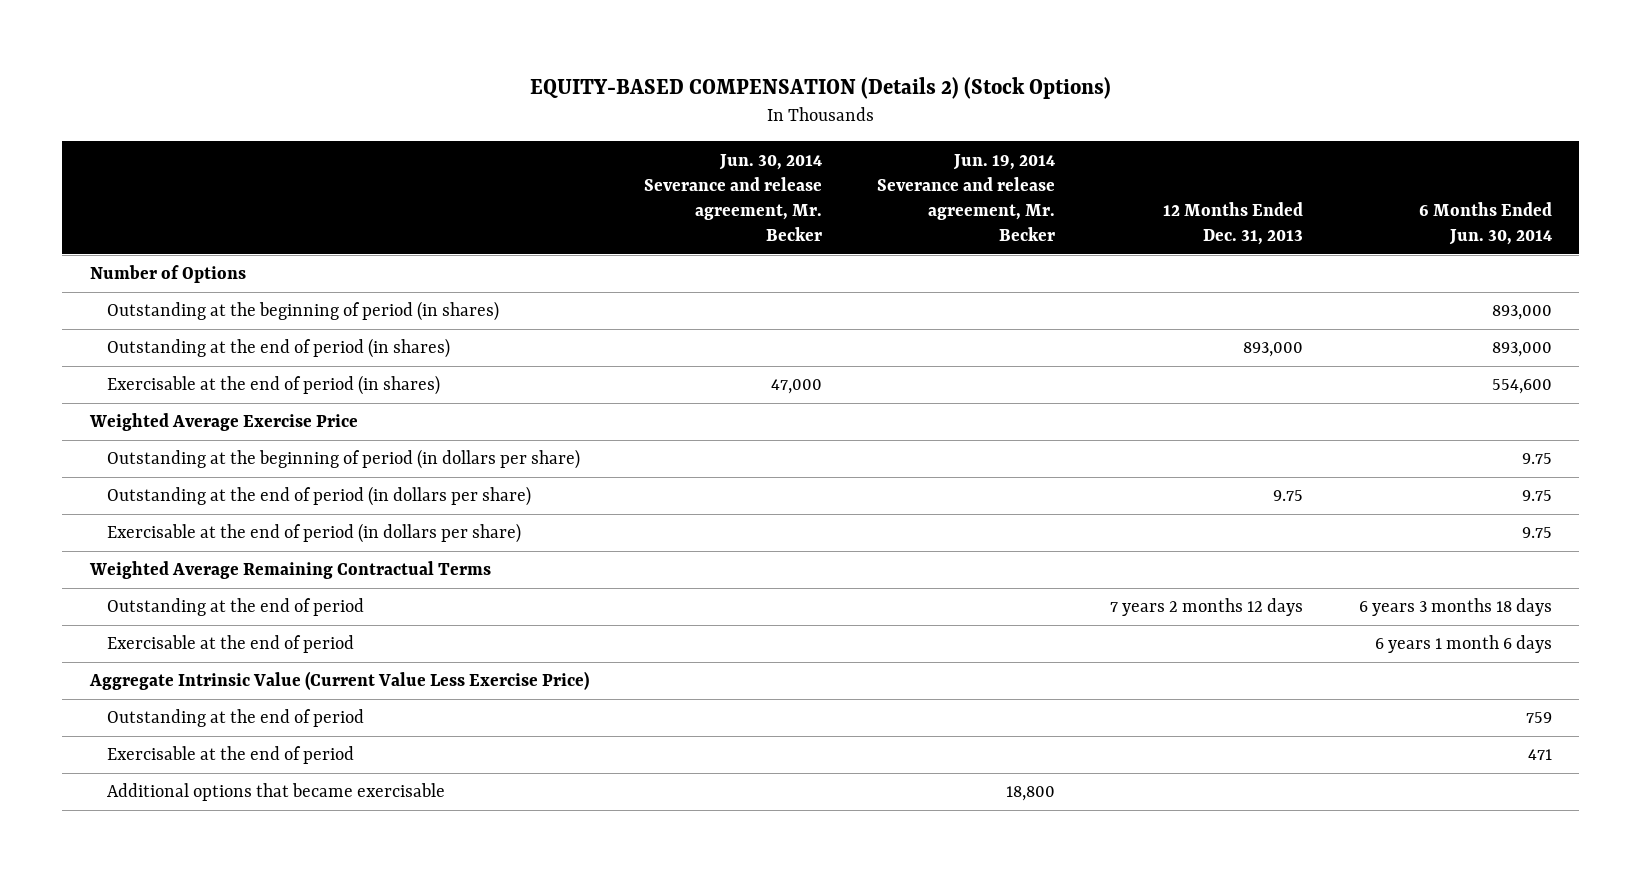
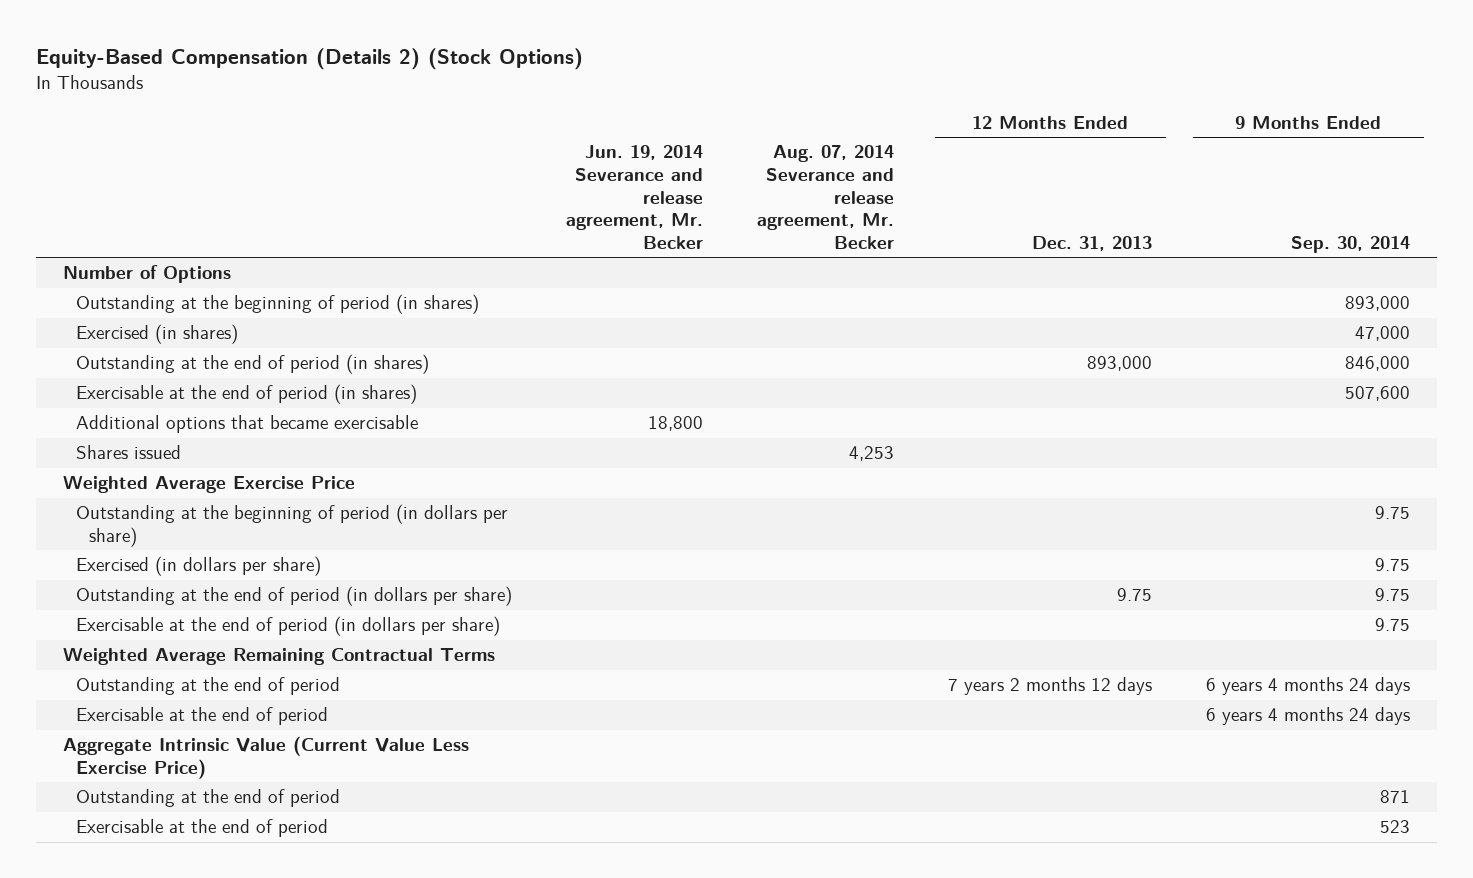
- EQUITY-BASED COMPENSATION (Details 2) (Stock Options)
+ Equity-Based Compensation (Details 2) (Stock Options)
- | Jun. 30, 2014 Severance and release agreement, Mr. Becker | Jun. 19, 2014 Severance and release agreement, Mr. Becker | 12 Months Ended Dec. 31, 2013 | 6 Months Ended Jun. 30, 2014
+ | Jun. 19, 2014 Severance and release agreement, Mr. Becker | Aug. 07, 2014 Severance and release agreement, Mr. Becker | 12 Months Ended Dec. 31, 2013 | 9 Months Ended Sep. 30, 2014
+ Exercised (in shares) | | | | 47,000
moved up: Additional options that became exercisable | 18,800 | | |
+ Shares issued | | 4,253 | |
+ Exercised (in dollars per share) | | | | 9.75

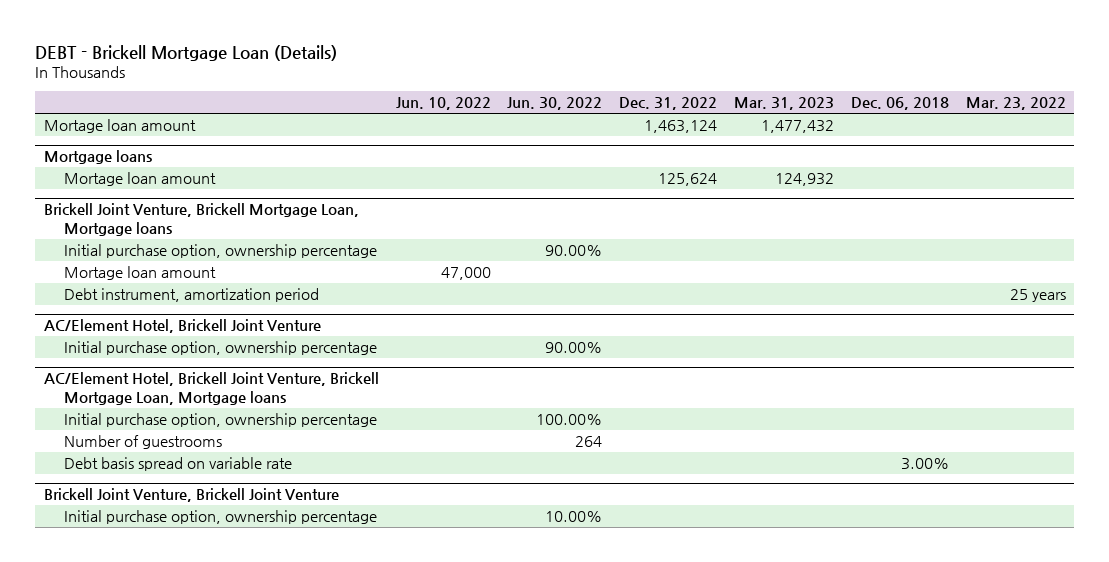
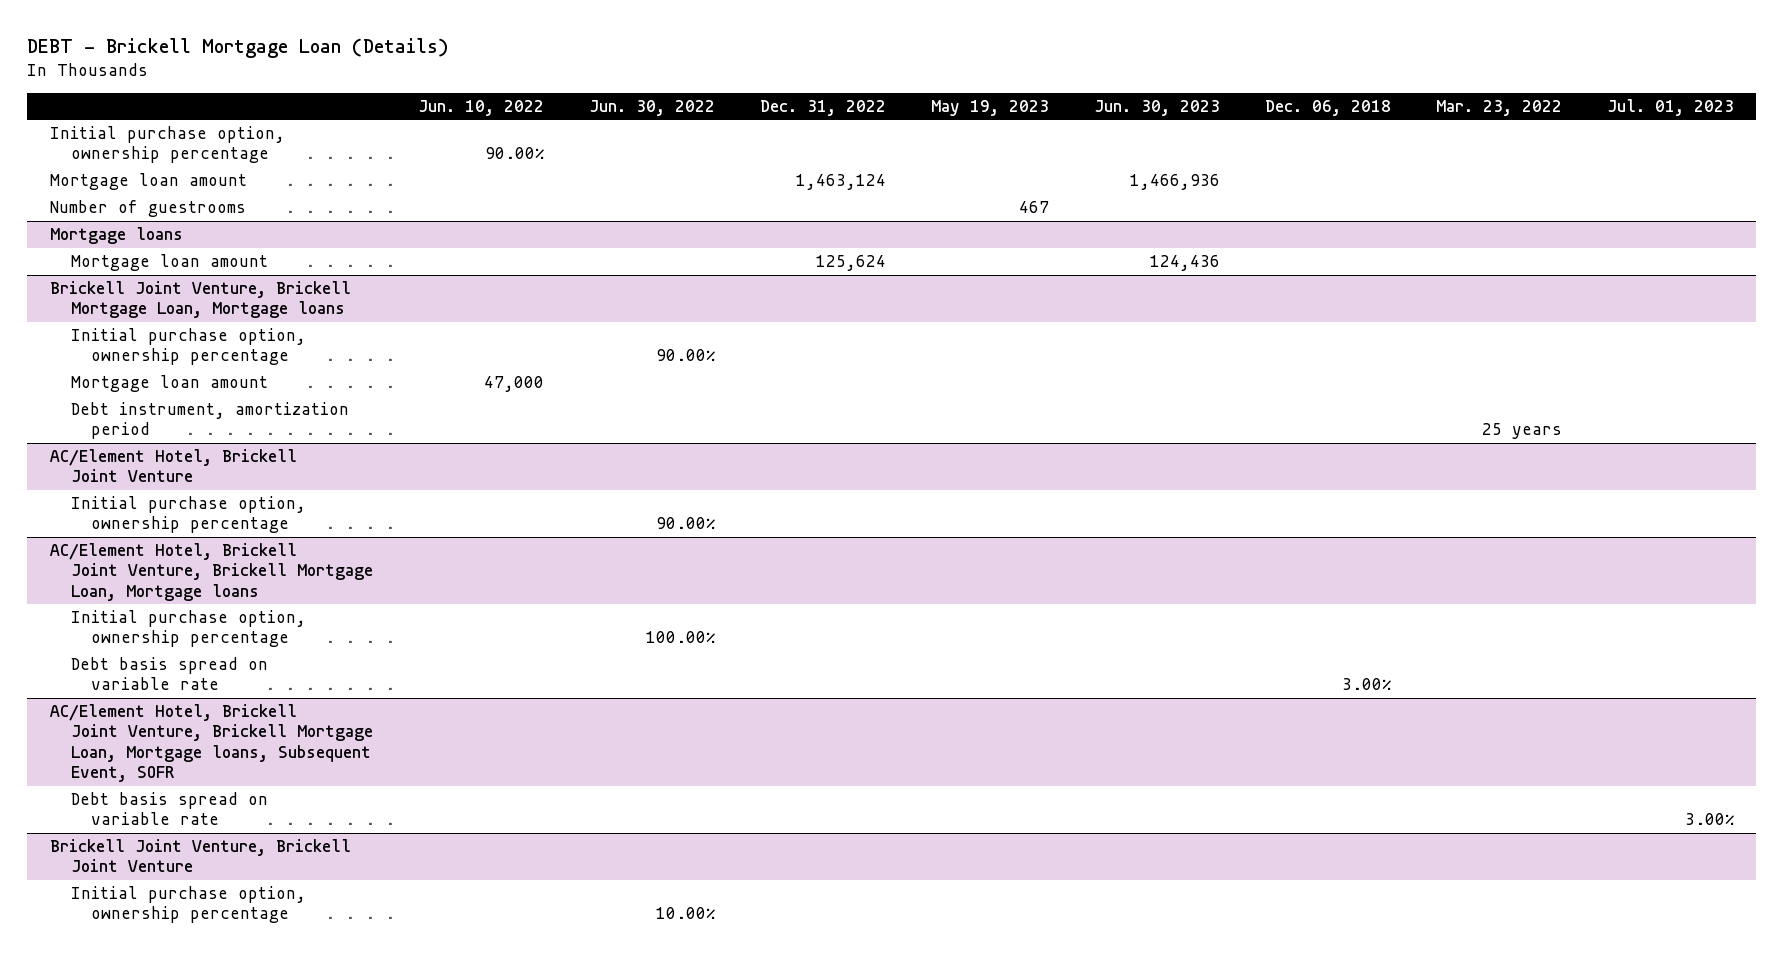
- | Jun. 10, 2022 | Jun. 30, 2022 | Dec. 31, 2022 | Mar. 31, 2023 | Dec. 06, 2018 | Mar. 23, 2022
+ | Jun. 10, 2022 | Jun. 30, 2022 | Dec. 31, 2022 | May 19, 2023 | Jun. 30, 2023 | Dec. 06, 2018 | Mar. 23, 2022 | Jul. 01, 2023
- Mortage loan amount | | | 1,463,124 | 1,477,432 | |
+ Initial purchase option, ownership percentage | 90.00% | | | | | | |
+ Mortgage loan amount | | | 1,463,124 | | 1,466,936 | | |
+ Number of guestrooms | | | | 467 | | | |
@ Mortgage loans
- Mortage loan amount | | | 125,624 | 124,932 | |
+ Mortgage loan amount | | | 125,624 | | 124,436 | | |
@ Brickell Joint Venture, Brickell Mortgage Loan, Mortgage loans
- Mortage loan amount | 47,000 | | | | |
+ Mortgage loan amount | 47,000 | | | | | | |
@ AC/Element Hotel, Brickell Joint Venture, Brickell Mortgage Loan, Mortgage loans
- Number of guestrooms | | 264 | | | |
+ AC/Element Hotel, Brickell Joint Venture, Brickell Mortgage Loan, Mortgage loans, Subsequent Event, SOFR
+ Debt basis spread on variable rate | | | | | | | | 3.00%

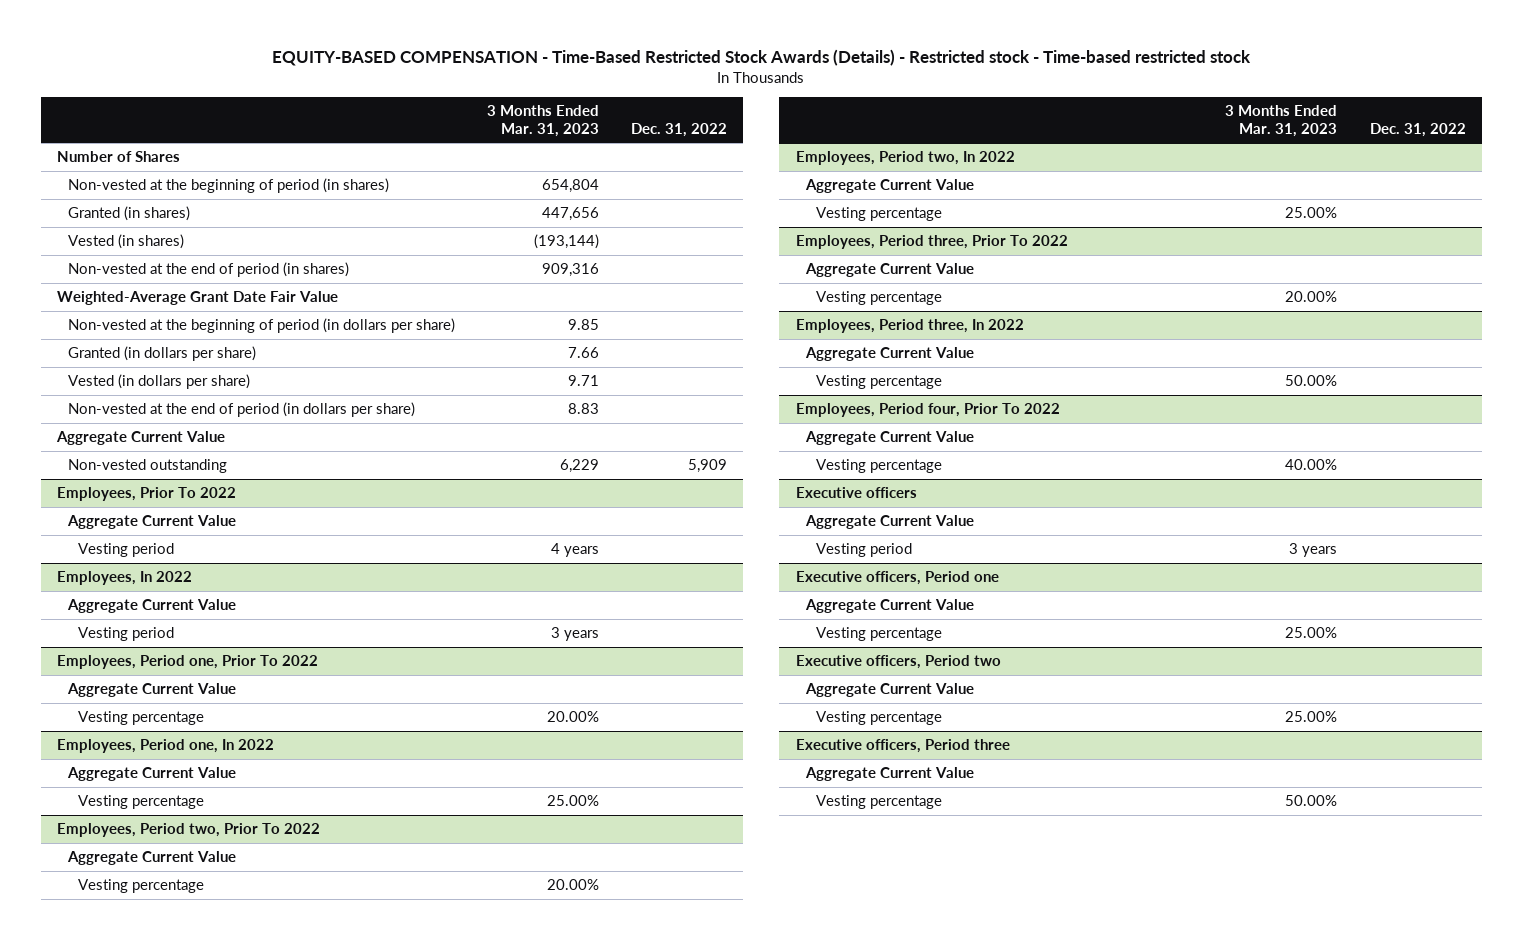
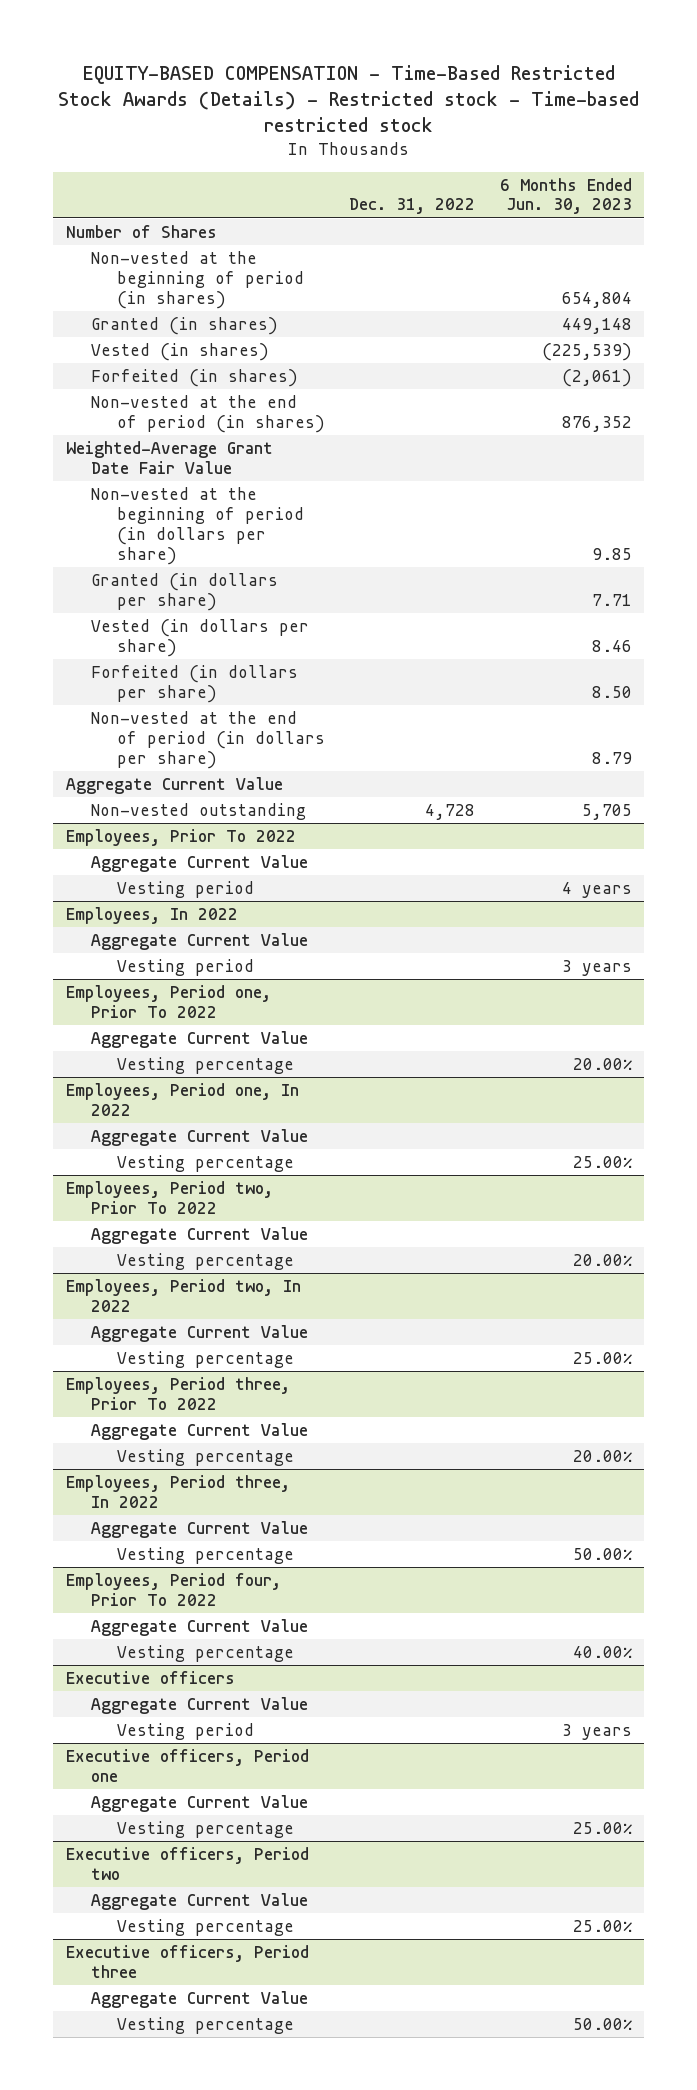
- | 3 Months Ended Mar. 31, 2023 | Dec. 31, 2022
+ | Dec. 31, 2022 | 6 Months Ended Jun. 30, 2023
+ Forfeited (in shares) | | (2,061)
+ Forfeited (in dollars per share) | | 8.50
- Non-vested outstanding | 6,229 | 5,909
+ Non-vested outstanding | 4,728 | 5,705

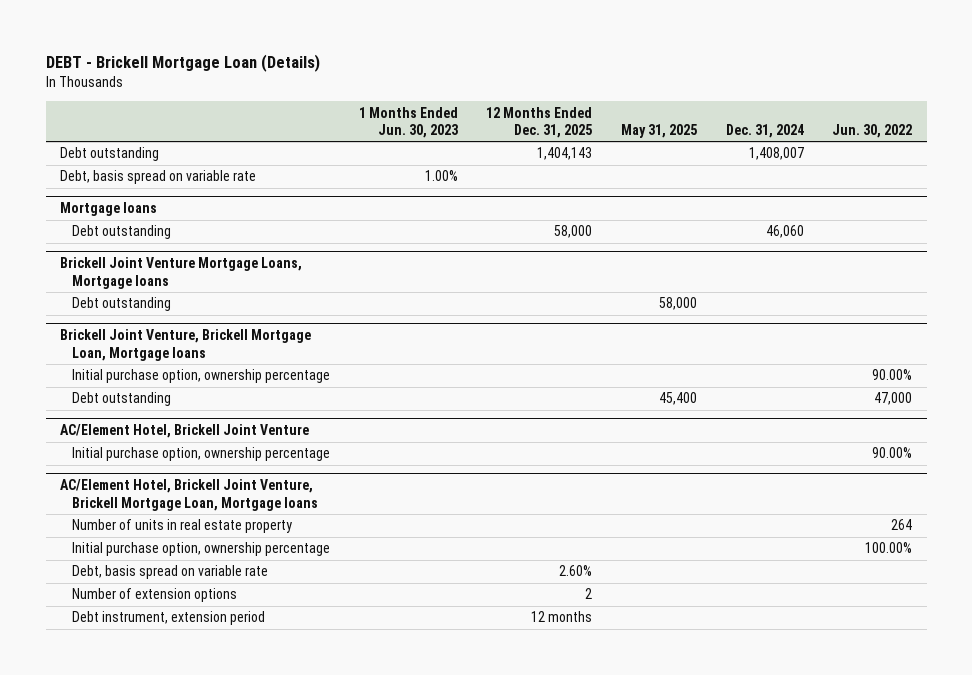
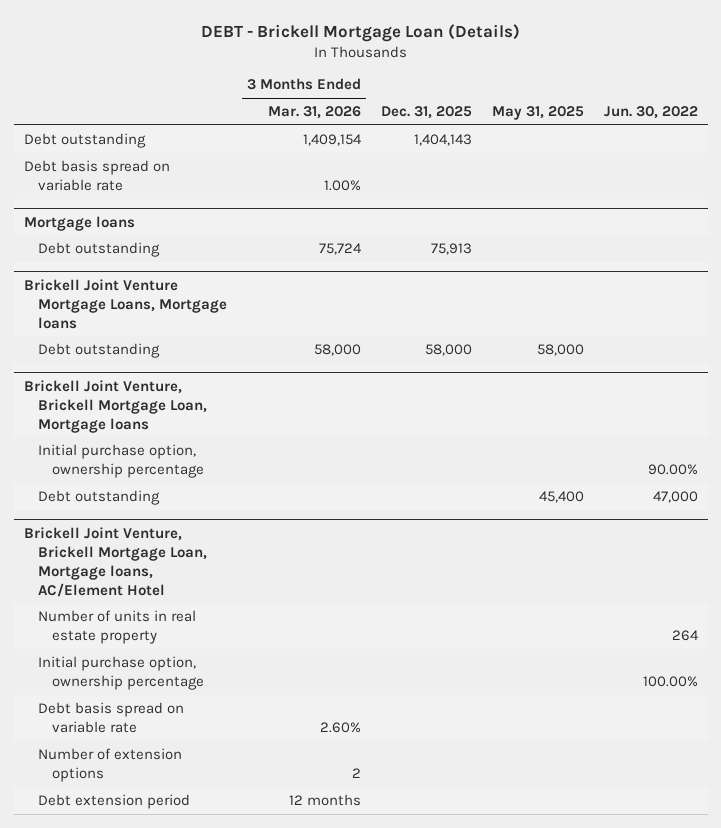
- | 1 Months Ended Jun. 30, 2023 | 12 Months Ended Dec. 31, 2025 | May 31, 2025 | Dec. 31, 2024 | Jun. 30, 2022
+ | 3 Months Ended Mar. 31, 2026 | Dec. 31, 2025 | May 31, 2025 | Jun. 30, 2022
- Debt, basis spread on variable rate | 1.00% | | | |
+ Debt basis spread on variable rate | 1.00% | | |
- AC/Element Hotel, Brickell Joint Venture
- Initial purchase option, ownership percentage | | | | | 90.00%
- AC/Element Hotel, Brickell Joint Venture, Brickell Mortgage Loan, Mortgage loans
+ Brickell Joint Venture, Brickell Mortgage Loan, Mortgage loans, AC/Element Hotel
- Debt, basis spread on variable rate | | 2.60% | | |
+ Debt basis spread on variable rate | 2.60% | | |
- Debt instrument, extension period | | 12 months | | |
+ Debt extension period | 12 months | | |

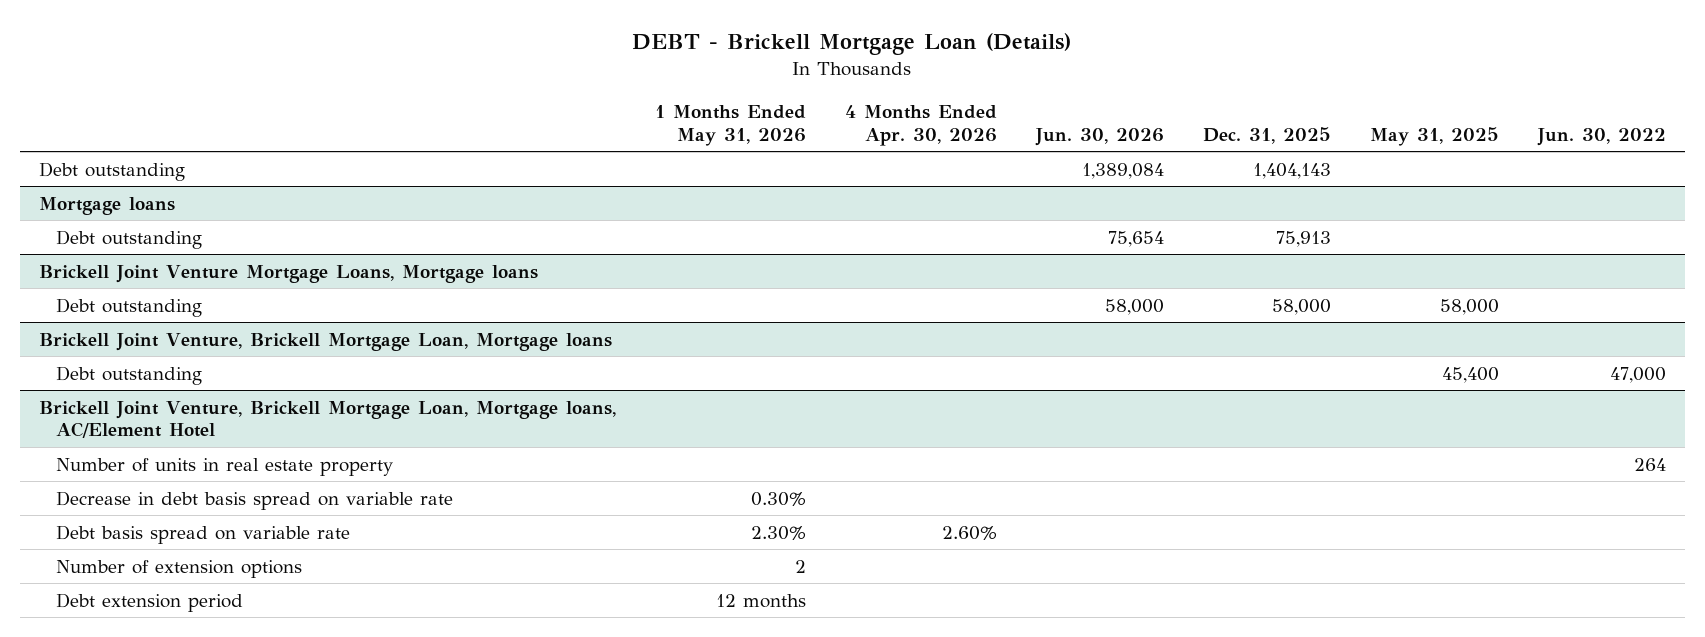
- | 3 Months Ended Mar. 31, 2026 | Dec. 31, 2025 | May 31, 2025 | Jun. 30, 2022
+ | 1 Months Ended May 31, 2026 | 4 Months Ended Apr. 30, 2026 | Jun. 30, 2026 | Dec. 31, 2025 | May 31, 2025 | Jun. 30, 2022
- Debt basis spread on variable rate | 1.00% | | |
@ Brickell Joint Venture, Brickell Mortgage Loan, Mortgage loans
- Initial purchase option, ownership percentage | | | | 90.00%
@ Brickell Joint Venture, Brickell Mortgage Loan, Mortgage loans, AC/Element Hotel
- Initial purchase option, ownership percentage | | | | 100.00%
+ Decrease in debt basis spread on variable rate | 0.30% | | | | |

